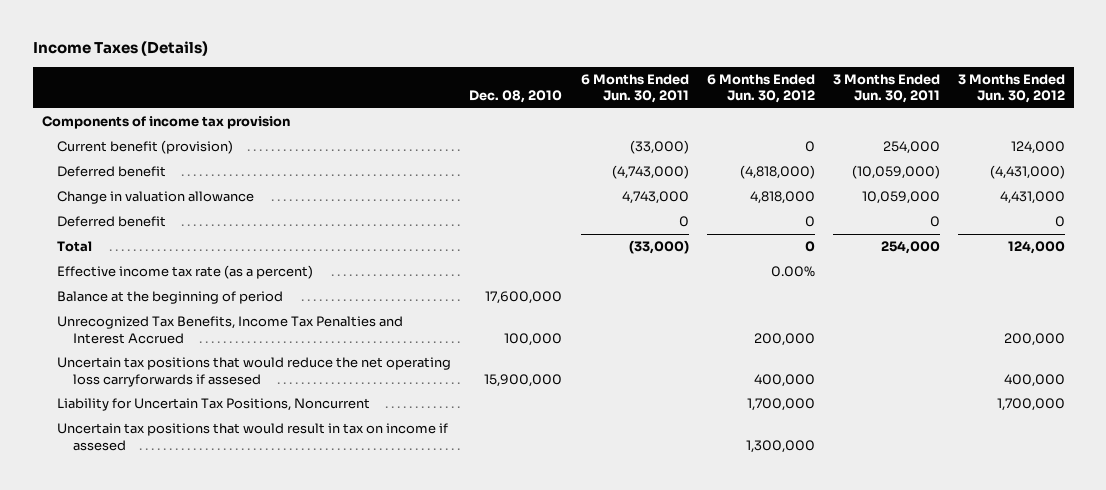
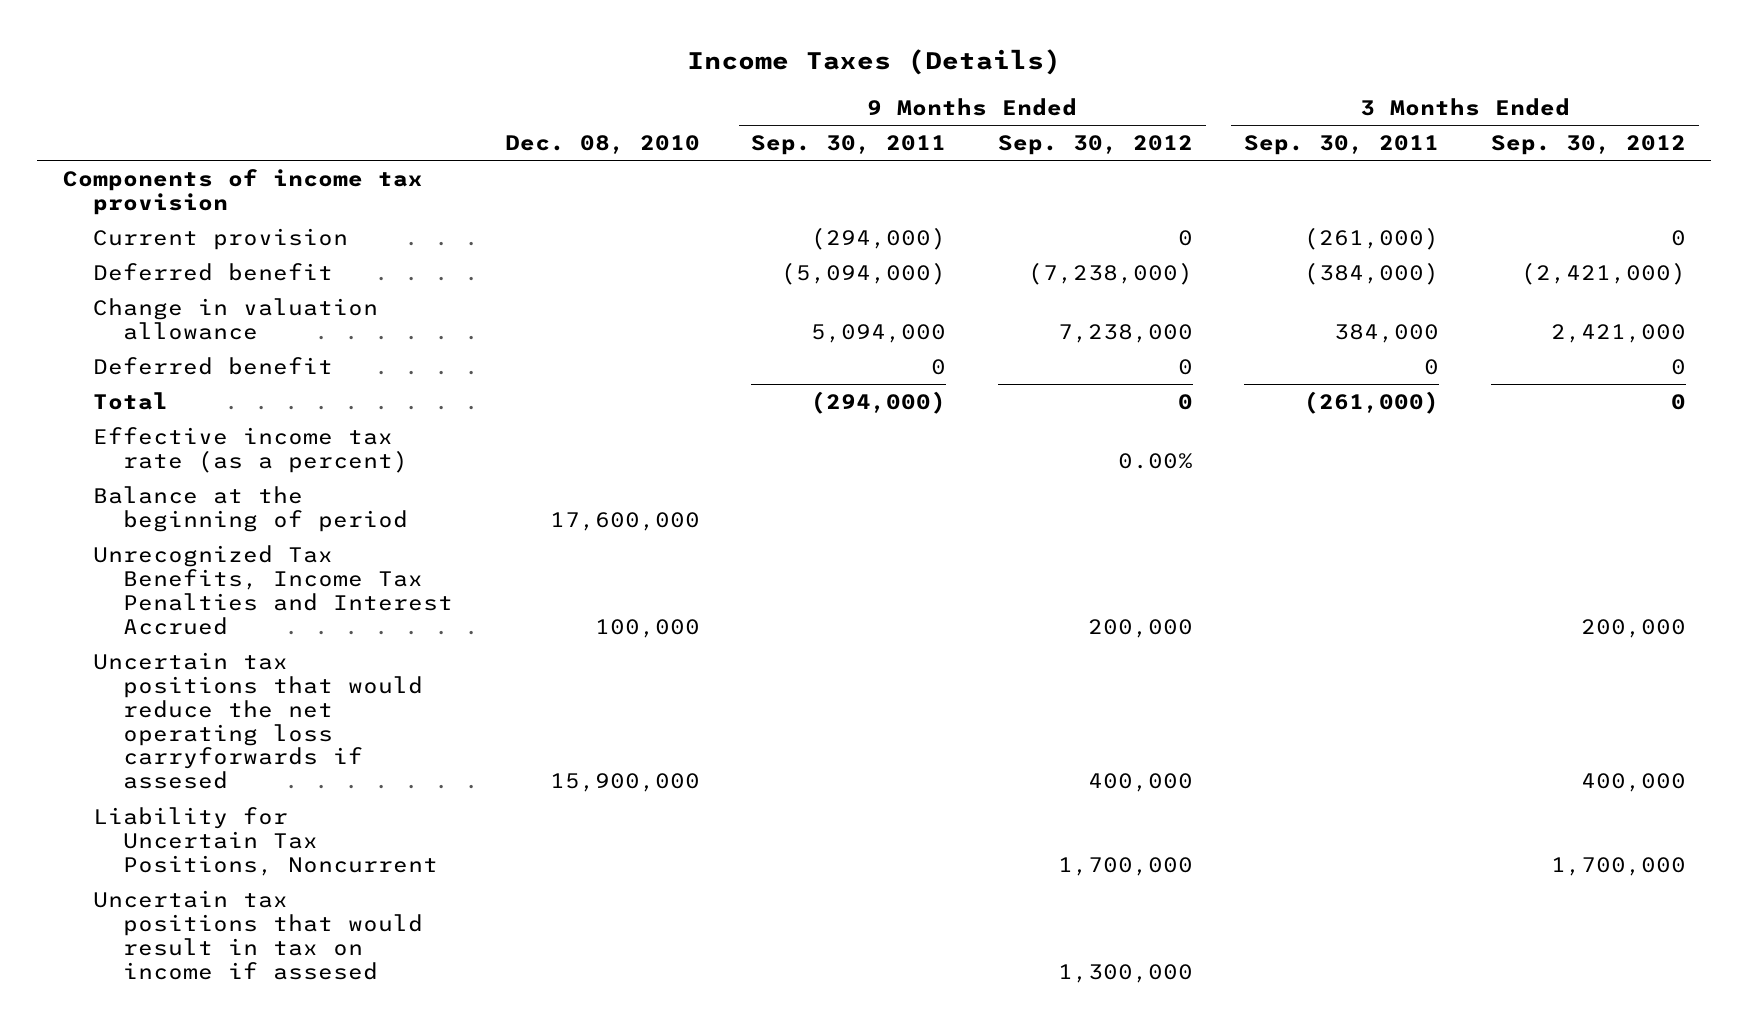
- | Dec. 08, 2010 | 6 Months Ended Jun. 30, 2011 | 6 Months Ended Jun. 30, 2012 | 3 Months Ended Jun. 30, 2011 | 3 Months Ended Jun. 30, 2012
+ | Dec. 08, 2010 | 9 Months Ended Sep. 30, 2011 | 9 Months Ended Sep. 30, 2012 | 3 Months Ended Sep. 30, 2011 | 3 Months Ended Sep. 30, 2012
- Current benefit (provision) | | (33,000) | 0 | 254,000 | 124,000
+ Current provision | | (294,000) | 0 | (261,000) | 0

